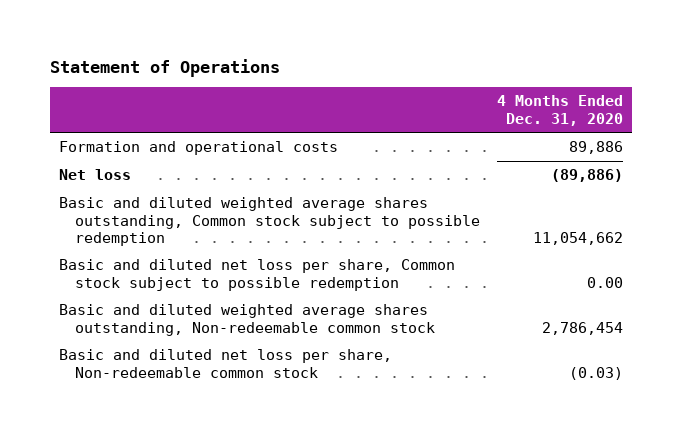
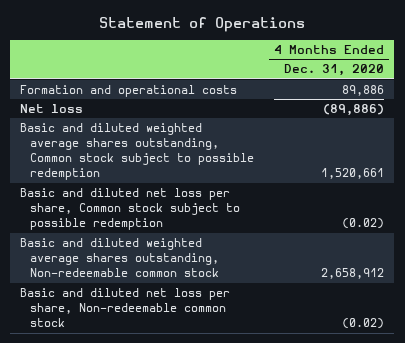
- Basic and diluted weighted average shares outstanding, Common stock subject to possible redemption | 11,054,662
- Basic and diluted net loss per share, Common stock subject to possible redemption | 0.00
- Basic and diluted weighted average shares outstanding, Non-redeemable common stock | 2,786,454
- Basic and diluted net loss per share, Non-redeemable common stock | (0.03)
+ Basic and diluted weighted average shares outstanding, Common stock subject to possible redemption | 1,520,661
+ Basic and diluted net loss per share, Common stock subject to possible redemption | (0.02)
+ Basic and diluted weighted average shares outstanding, Non-redeemable common stock | 2,658,912
+ Basic and diluted net loss per share, Non-redeemable common stock | (0.02)

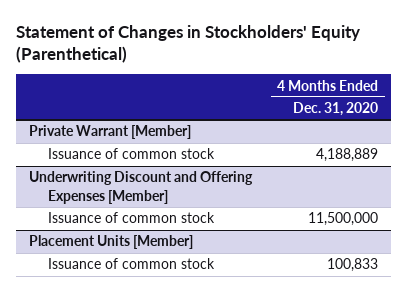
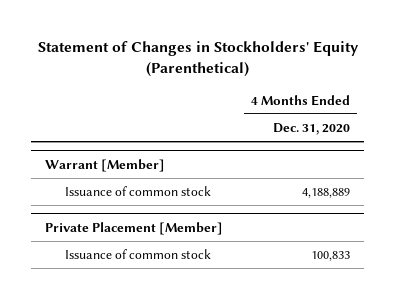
- Private Warrant [Member]
+ Warrant [Member]
- Underwriting Discount and Offering Expenses [Member]
- Issuance of common stock | 11,500,000
- Placement Units [Member]
+ Private Placement [Member]

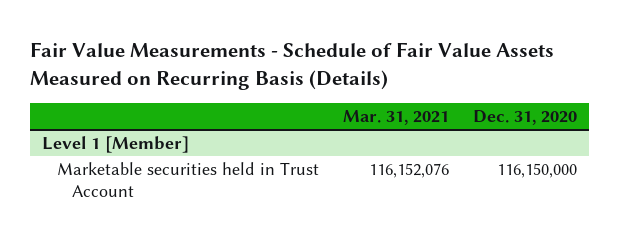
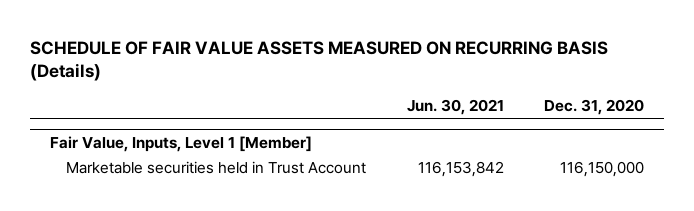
- Fair Value Measurements - Schedule of Fair Value Assets Measured on Recurring Basis (Details)
+ SCHEDULE OF FAIR VALUE ASSETS MEASURED ON RECURRING BASIS (Details)
- | Mar. 31, 2021 | Dec. 31, 2020
+ | Jun. 30, 2021 | Dec. 31, 2020
- Level 1 [Member]
+ Fair Value, Inputs, Level 1 [Member]

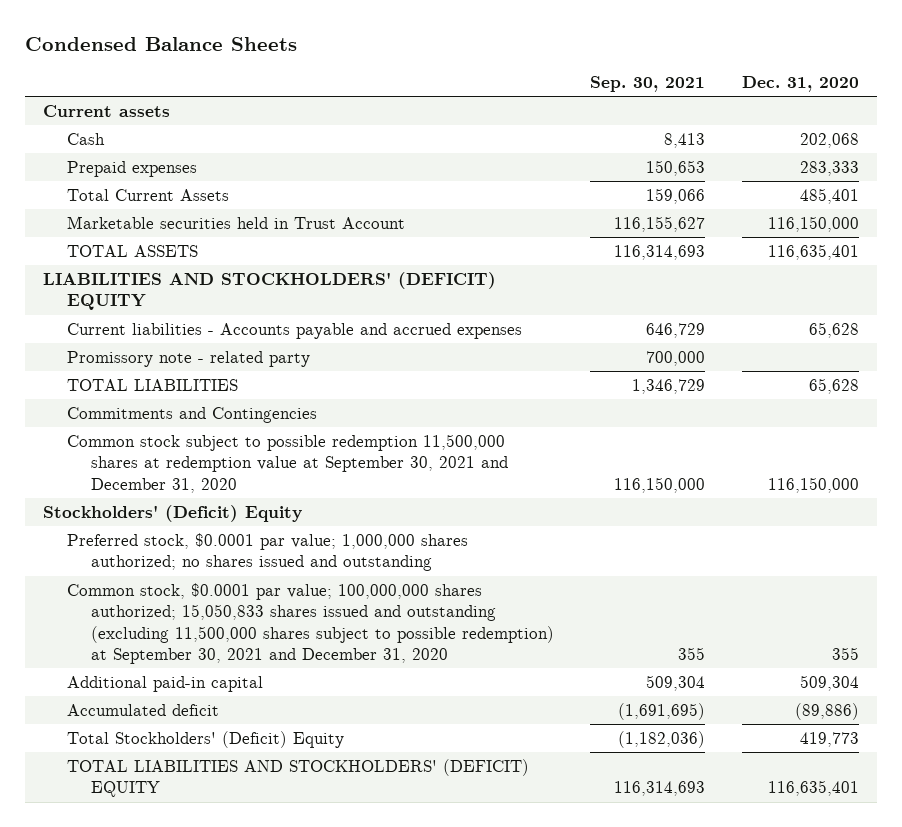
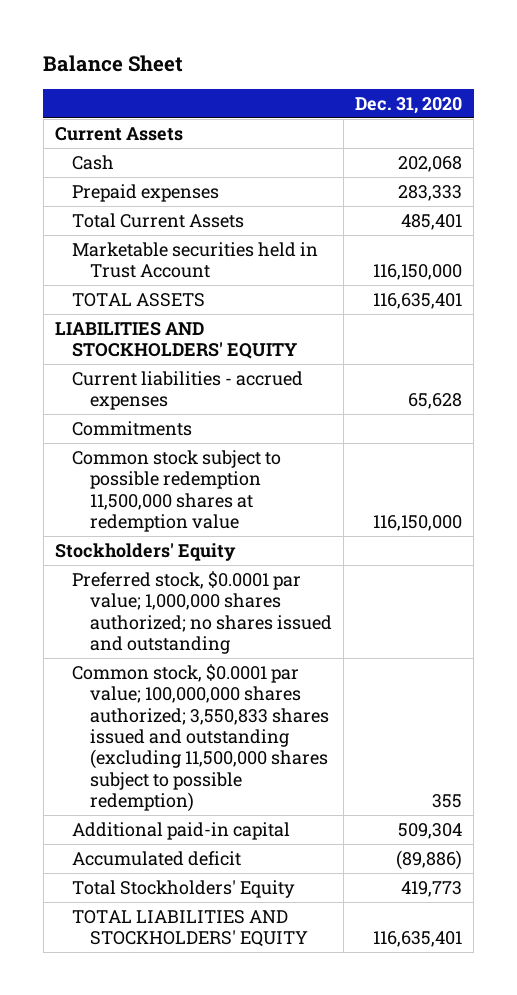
- Condensed Balance Sheets
+ Balance Sheet
- | Sep. 30, 2021 | Dec. 31, 2020
+ | Dec. 31, 2020
- Current assets
+ Current Assets
- LIABILITIES AND STOCKHOLDERS' (DEFICIT) EQUITY
- Current liabilities - Accounts payable and accrued expenses | 646,729 | 65,628
- Promissory note - related party | 700,000 |
- TOTAL LIABILITIES | 1,346,729 | 65,628
- Commitments and Contingencies
- Common stock subject to possible redemption 11,500,000 shares at redemption value at September 30, 2021 and December 31, 2020 | 116,150,000 | 116,150,000
- Stockholders' (Deficit) Equity
+ LIABILITIES AND STOCKHOLDERS' EQUITY
+ Current liabilities - accrued expenses | 65,628
+ Commitments
+ Common stock subject to possible redemption 11,500,000 shares at redemption value | 116,150,000
+ Stockholders' Equity
- Common stock, $0.0001 par value; 100,000,000 shares authorized; 15,050,833 shares issued and outstanding (excluding 11,500,000 shares subject to possible redemption) at September 30, 2021 and December 31, 2020 | 355 | 355
+ Common stock, $0.0001 par value; 100,000,000 shares authorized; 3,550,833 shares issued and outstanding (excluding 11,500,000 shares subject to possible redemption) | 355
- Total Stockholders' (Deficit) Equity | (1,182,036) | 419,773
- TOTAL LIABILITIES AND STOCKHOLDERS' (DEFICIT) EQUITY | 116,314,693 | 116,635,401
+ Total Stockholders' Equity | 419,773
+ TOTAL LIABILITIES AND STOCKHOLDERS' EQUITY | 116,635,401

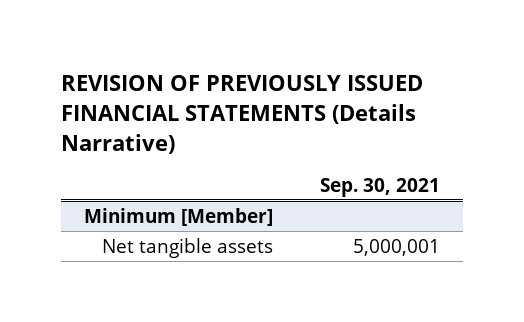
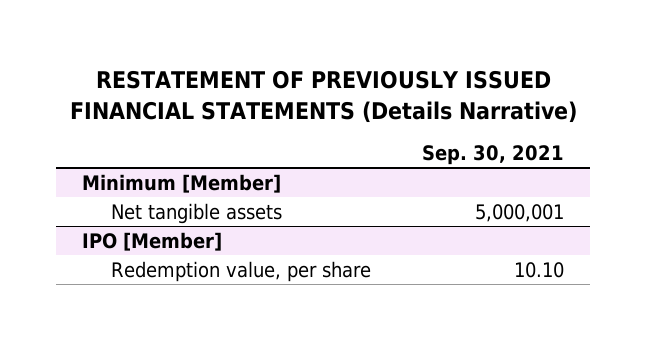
- REVISION OF PREVIOUSLY ISSUED FINANCIAL STATEMENTS (Details Narrative)
+ RESTATEMENT OF PREVIOUSLY ISSUED FINANCIAL STATEMENTS (Details Narrative)
+ IPO [Member]
+ Redemption value, per share | 10.10

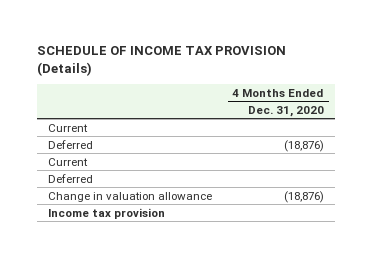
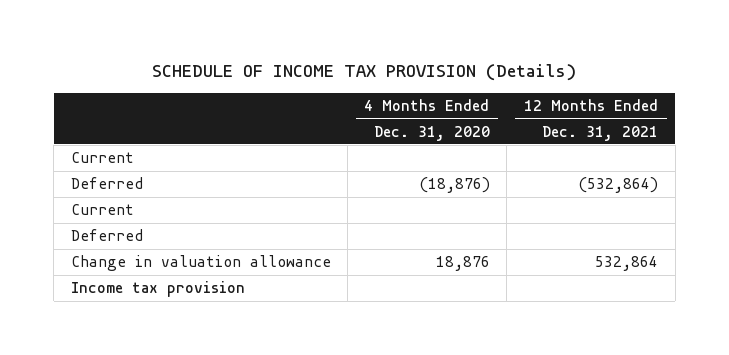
- | 4 Months Ended Dec. 31, 2020
+ | 4 Months Ended Dec. 31, 2020 | 12 Months Ended Dec. 31, 2021
- Change in valuation allowance | (18,876)
+ Change in valuation allowance | 18,876 | 532,864

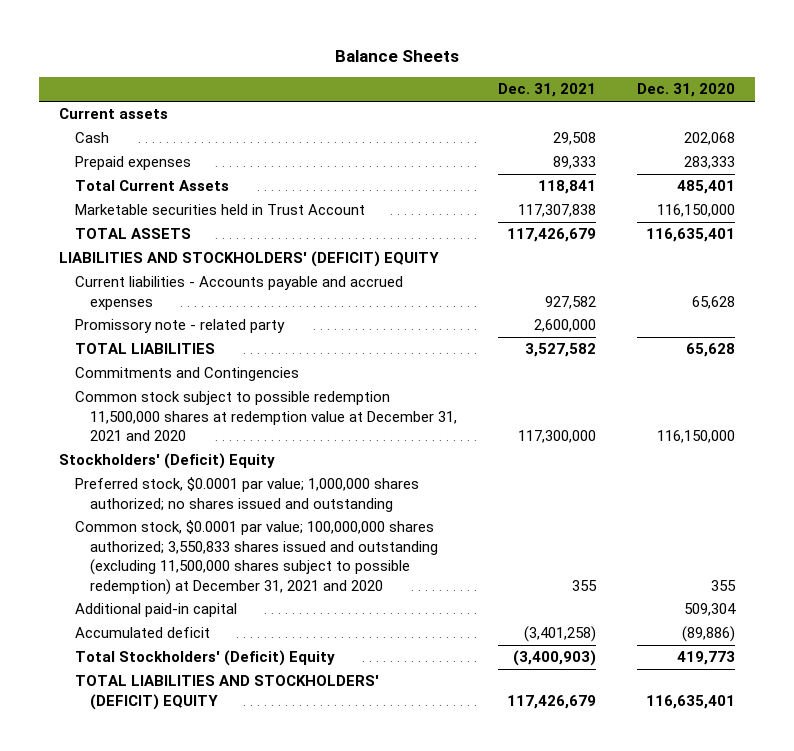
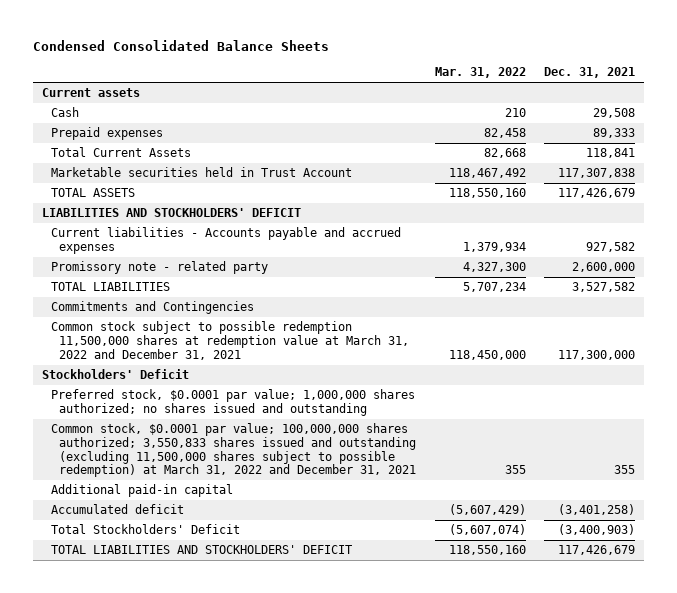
- Balance Sheets
+ Condensed Consolidated Balance Sheets
- | Dec. 31, 2021 | Dec. 31, 2020
+ | Mar. 31, 2022 | Dec. 31, 2021
- LIABILITIES AND STOCKHOLDERS' (DEFICIT) EQUITY
+ LIABILITIES AND STOCKHOLDERS' DEFICIT
- Common stock subject to possible redemption 11,500,000 shares at redemption value at December 31, 2021 and 2020 | 117,300,000 | 116,150,000
- Stockholders' (Deficit) Equity
+ Common stock subject to possible redemption 11,500,000 shares at redemption value at March 31, 2022 and December 31, 2021 | 118,450,000 | 117,300,000
+ Stockholders' Deficit
- Common stock, $0.0001 par value; 100,000,000 shares authorized; 3,550,833 shares issued and outstanding (excluding 11,500,000 shares subject to possible redemption) at December 31, 2021 and 2020 | 355 | 355
+ Common stock, $0.0001 par value; 100,000,000 shares authorized; 3,550,833 shares issued and outstanding (excluding 11,500,000 shares subject to possible redemption) at March 31, 2022 and December 31, 2021 | 355 | 355
- Total Stockholders' (Deficit) Equity | (3,400,903) | 419,773
- TOTAL LIABILITIES AND STOCKHOLDERS' (DEFICIT) EQUITY | 117,426,679 | 116,635,401
+ Total Stockholders' Deficit | (5,607,074) | (3,400,903)
+ TOTAL LIABILITIES AND STOCKHOLDERS' DEFICIT | 118,550,160 | 117,426,679

